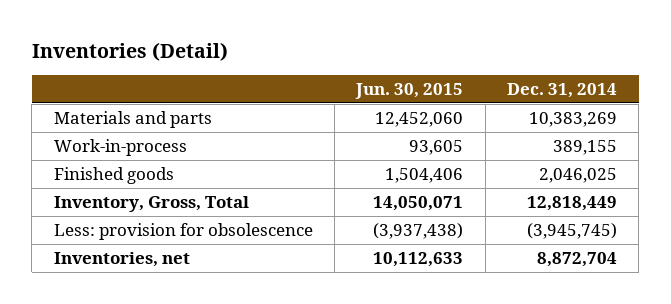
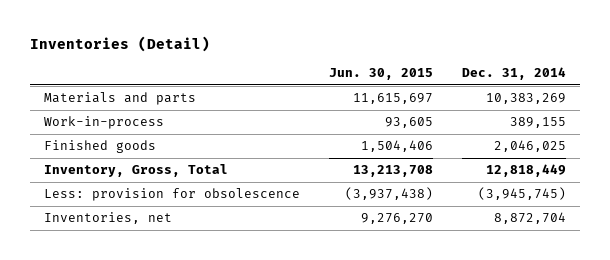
- Materials and parts | 12,452,060 | 10,383,269
+ Materials and parts | 11,615,697 | 10,383,269
- Inventory, Gross, Total | 14,050,071 | 12,818,449
+ Inventory, Gross, Total | 13,213,708 | 12,818,449
- Inventories, net | 10,112,633 | 8,872,704
+ Inventories, net | 9,276,270 | 8,872,704

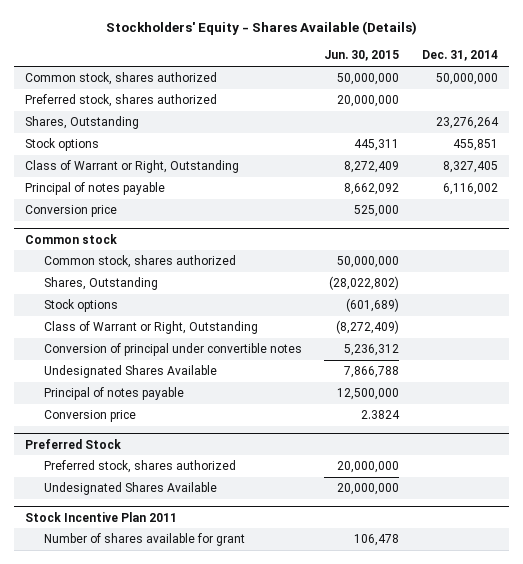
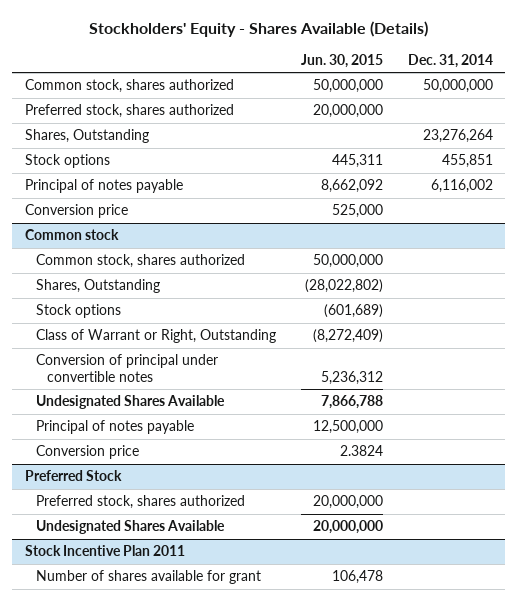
- Class of Warrant or Right, Outstanding | 8,272,409 | 8,327,405

